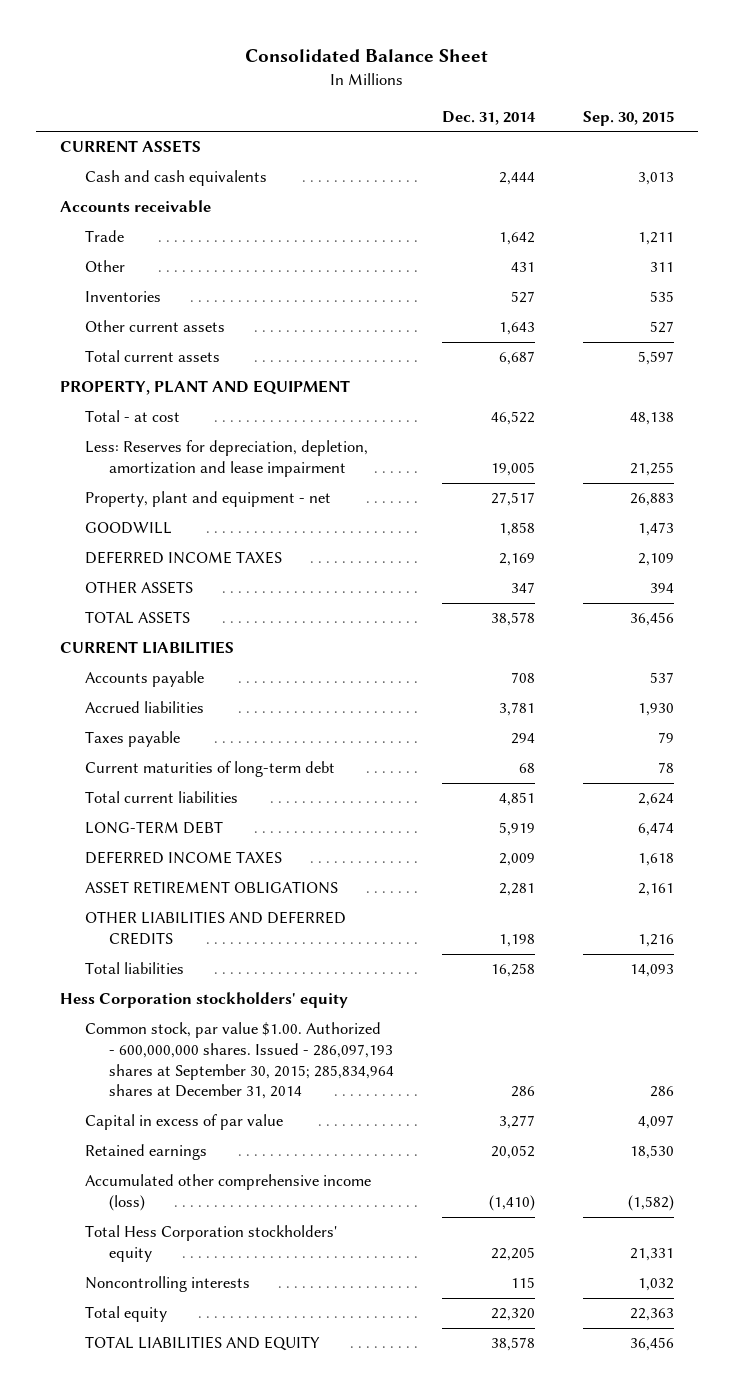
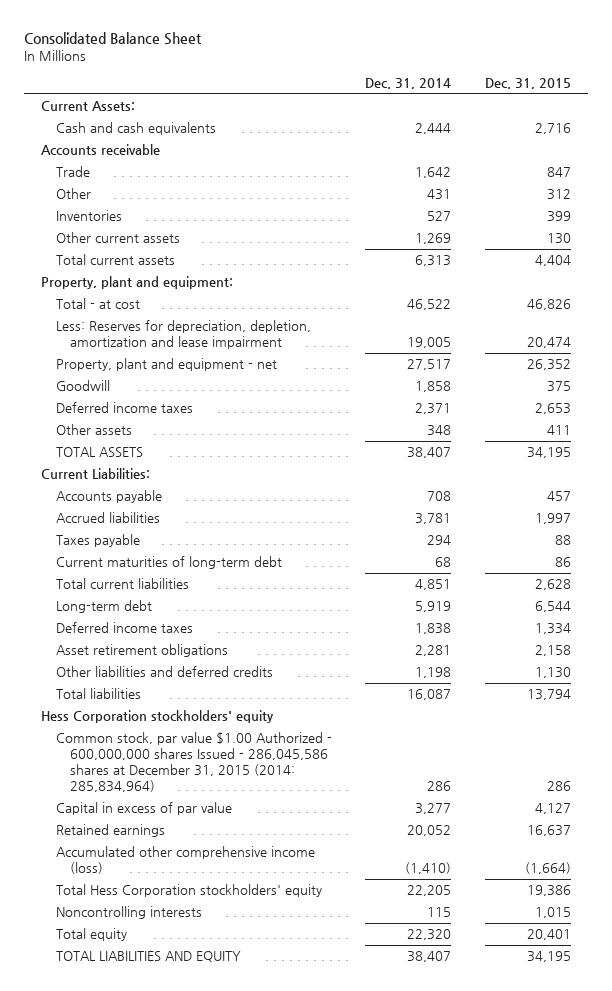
- | Dec. 31, 2014 | Sep. 30, 2015
+ | Dec. 31, 2014 | Dec. 31, 2015
- CURRENT ASSETS
+ Current Assets:
- Other current assets | 1,643 | 527
- Total current assets | 6,687 | 5,597
- PROPERTY, PLANT AND EQUIPMENT
+ Other current assets | 1,269 | 130
+ Total current assets | 6,313 | 4,404
+ Property, plant and equipment:
- GOODWILL | 1,858 | 1,473
- DEFERRED INCOME TAXES | 2,169 | 2,109
- OTHER ASSETS | 347 | 394
- TOTAL ASSETS | 38,578 | 36,456
- CURRENT LIABILITIES
+ Goodwill | 1,858 | 375
+ Deferred income taxes | 2,371 | 2,653
+ Other assets | 348 | 411
+ TOTAL ASSETS | 38,407 | 34,195
+ Current Liabilities:
- LONG-TERM DEBT | 5,919 | 6,474
- DEFERRED INCOME TAXES | 2,009 | 1,618
- ASSET RETIREMENT OBLIGATIONS | 2,281 | 2,161
- OTHER LIABILITIES AND DEFERRED CREDITS | 1,198 | 1,216
- Total liabilities | 16,258 | 14,093
+ Long-term debt | 5,919 | 6,544
+ Deferred income taxes | 1,838 | 1,334
+ Asset retirement obligations | 2,281 | 2,158
+ Other liabilities and deferred credits | 1,198 | 1,130
+ Total liabilities | 16,087 | 13,794
- Common stock, par value $1.00. Authorized - 600,000,000 shares. Issued - 286,097,193 shares at September 30, 2015; 285,834,964 shares at December 31, 2014 | 286 | 286
+ Common stock, par value $1.00 Authorized - 600,000,000 shares Issued - 286,045,586 shares at December 31, 2015 (2014: 285,834,964) | 286 | 286
- TOTAL LIABILITIES AND EQUITY | 38,578 | 36,456
+ TOTAL LIABILITIES AND EQUITY | 38,407 | 34,195

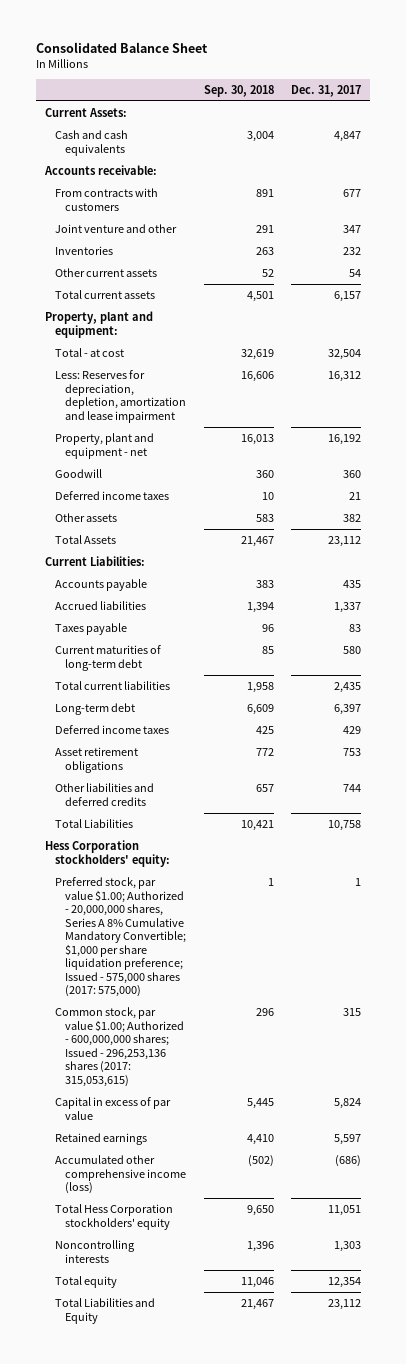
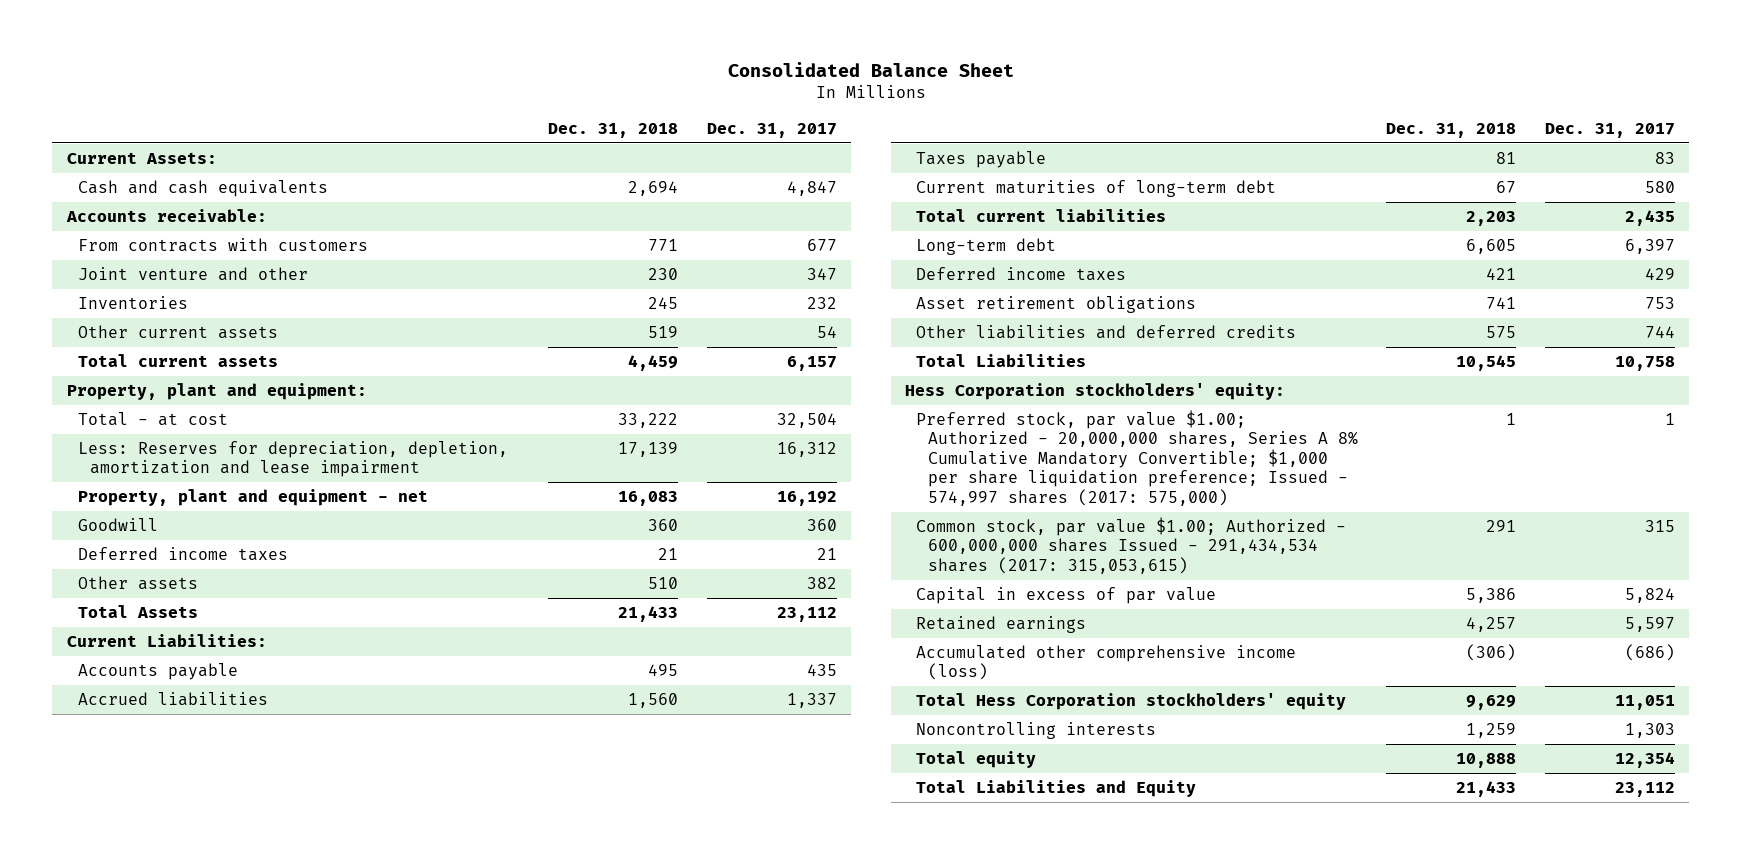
- | Sep. 30, 2018 | Dec. 31, 2017
+ | Dec. 31, 2018 | Dec. 31, 2017
- Preferred stock, par value $1.00; Authorized - 20,000,000 shares, Series A 8% Cumulative Mandatory Convertible; $1,000 per share liquidation preference; Issued - 575,000 shares (2017: 575,000) | 1 | 1
- Common stock, par value $1.00; Authorized - 600,000,000 shares; Issued - 296,253,136 shares (2017: 315,053,615) | 296 | 315
+ Preferred stock, par value $1.00; Authorized - 20,000,000 shares, Series A 8% Cumulative Mandatory Convertible; $1,000 per share liquidation preference; Issued - 574,997 shares (2017: 575,000) | 1 | 1
+ Common stock, par value $1.00; Authorized - 600,000,000 shares Issued - 291,434,534 shares (2017: 315,053,615) | 291 | 315

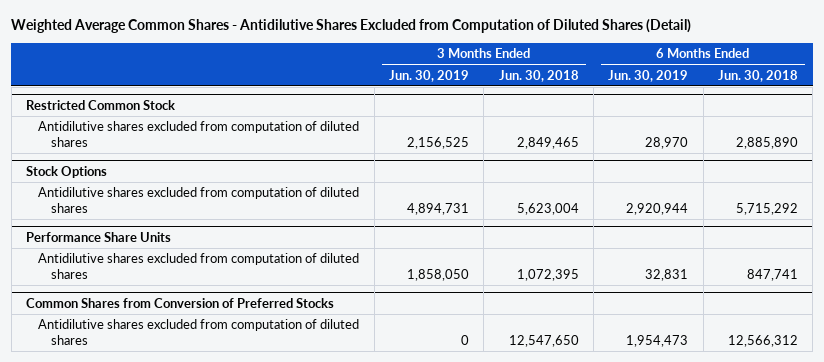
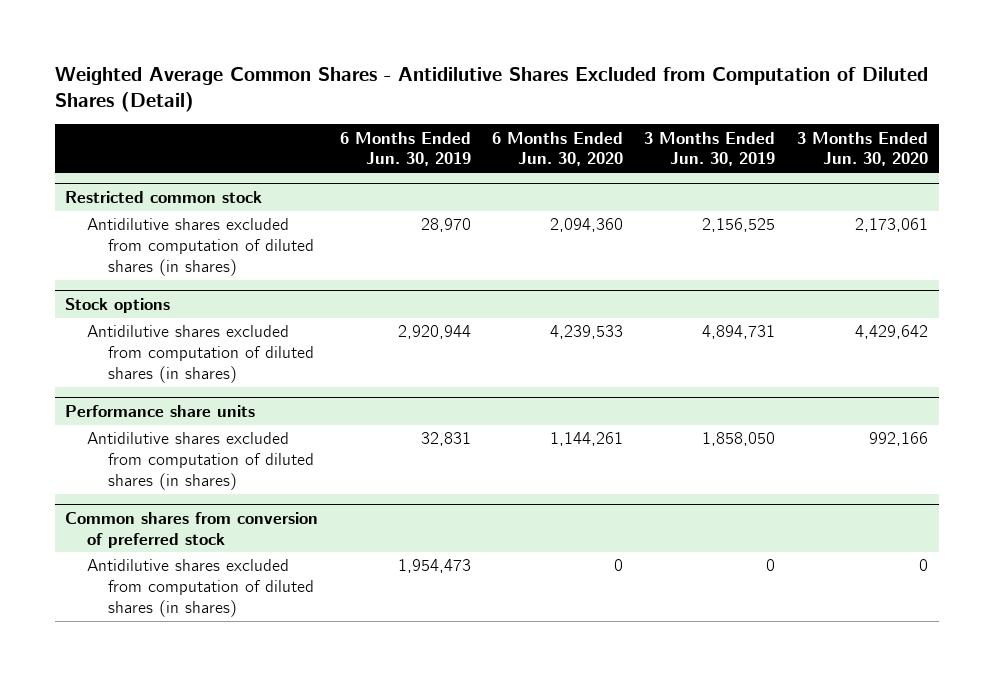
- | 3 Months Ended Jun. 30, 2019 | 3 Months Ended Jun. 30, 2018 | 6 Months Ended Jun. 30, 2019 | 6 Months Ended Jun. 30, 2018
+ | 6 Months Ended Jun. 30, 2019 | 6 Months Ended Jun. 30, 2020 | 3 Months Ended Jun. 30, 2019 | 3 Months Ended Jun. 30, 2020
- Restricted Common Stock
- Antidilutive shares excluded from computation of diluted shares | 2,156,525 | 2,849,465 | 28,970 | 2,885,890
- Stock Options
- Antidilutive shares excluded from computation of diluted shares | 4,894,731 | 5,623,004 | 2,920,944 | 5,715,292
- Performance Share Units
- Antidilutive shares excluded from computation of diluted shares | 1,858,050 | 1,072,395 | 32,831 | 847,741
- Common Shares from Conversion of Preferred Stocks
- Antidilutive shares excluded from computation of diluted shares | 0 | 12,547,650 | 1,954,473 | 12,566,312
+ Restricted common stock
+ Antidilutive shares excluded from computation of diluted shares (in shares) | 28,970 | 2,094,360 | 2,156,525 | 2,173,061
+ Stock options
+ Antidilutive shares excluded from computation of diluted shares (in shares) | 2,920,944 | 4,239,533 | 4,894,731 | 4,429,642
+ Performance share units
+ Antidilutive shares excluded from computation of diluted shares (in shares) | 32,831 | 1,144,261 | 1,858,050 | 992,166
+ Common shares from conversion of preferred stock
+ Antidilutive shares excluded from computation of diluted shares (in shares) | 1,954,473 | 0 | 0 | 0

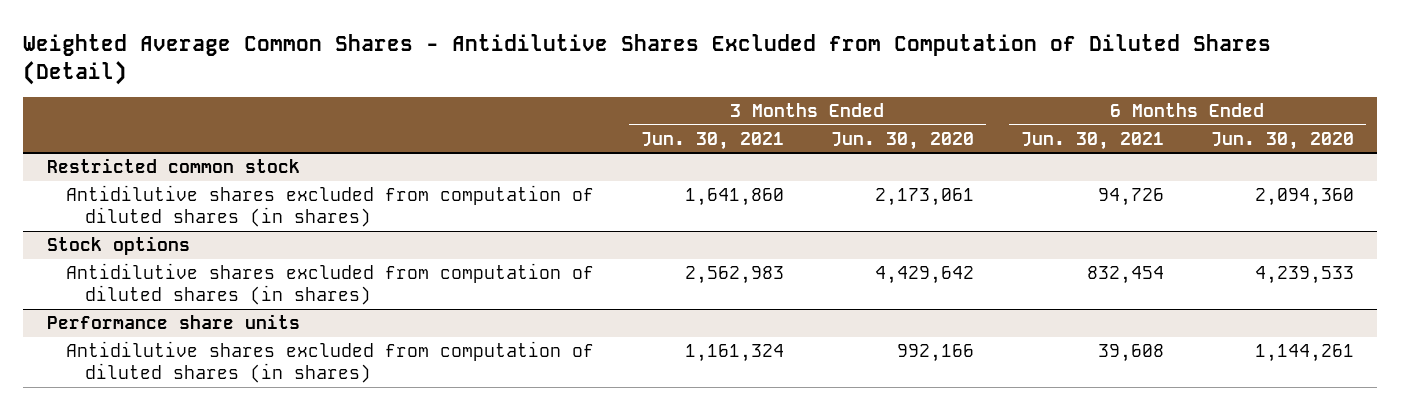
- | 6 Months Ended Jun. 30, 2019 | 6 Months Ended Jun. 30, 2020 | 3 Months Ended Jun. 30, 2019 | 3 Months Ended Jun. 30, 2020
+ | 3 Months Ended Jun. 30, 2021 | 3 Months Ended Jun. 30, 2020 | 6 Months Ended Jun. 30, 2021 | 6 Months Ended Jun. 30, 2020
- Common shares from conversion of preferred stock
- Antidilutive shares excluded from computation of diluted shares (in shares) | 1,954,473 | 0 | 0 | 0

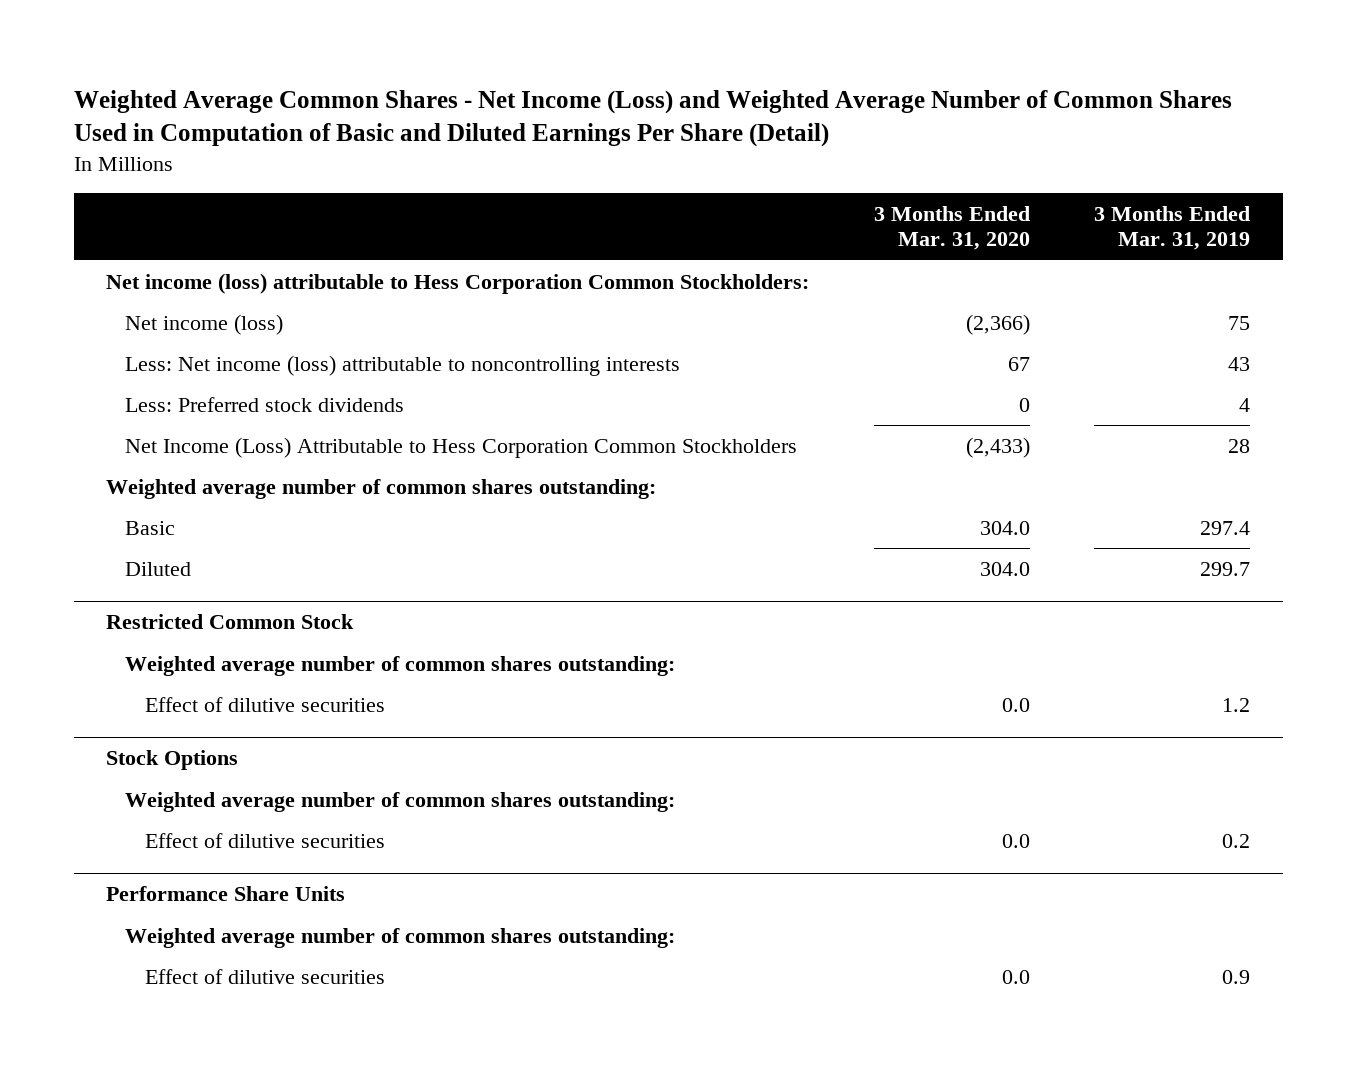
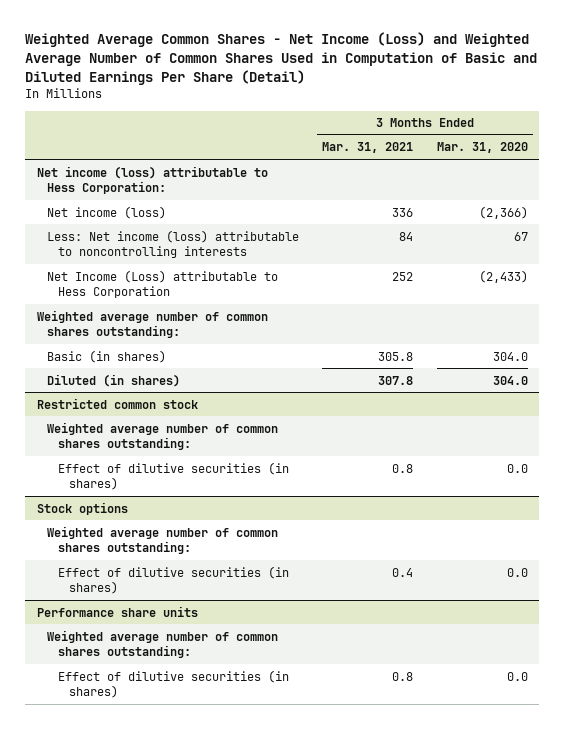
- | 3 Months Ended Mar. 31, 2020 | 3 Months Ended Mar. 31, 2019
+ | 3 Months Ended Mar. 31, 2021 | 3 Months Ended Mar. 31, 2020
- Net income (loss) attributable to Hess Corporation Common Stockholders:
+ Net income (loss) attributable to Hess Corporation:
- Less: Preferred stock dividends | 0 | 4
- Net Income (Loss) Attributable to Hess Corporation Common Stockholders | (2,433) | 28
+ Net Income (Loss) attributable to Hess Corporation | 252 | (2,433)
- Basic | 304.0 | 297.4
- Diluted | 304.0 | 299.7
- Restricted Common Stock
+ Basic (in shares) | 305.8 | 304.0
+ Diluted (in shares) | 307.8 | 304.0
+ Restricted common stock
- Effect of dilutive securities | 0.0 | 1.2
- Stock Options
+ Effect of dilutive securities (in shares) | 0.8 | 0.0
+ Stock options
- Effect of dilutive securities | 0.0 | 0.2
- Performance Share Units
+ Effect of dilutive securities (in shares) | 0.4 | 0.0
+ Performance share units
- Effect of dilutive securities | 0.0 | 0.9
+ Effect of dilutive securities (in shares) | 0.8 | 0.0

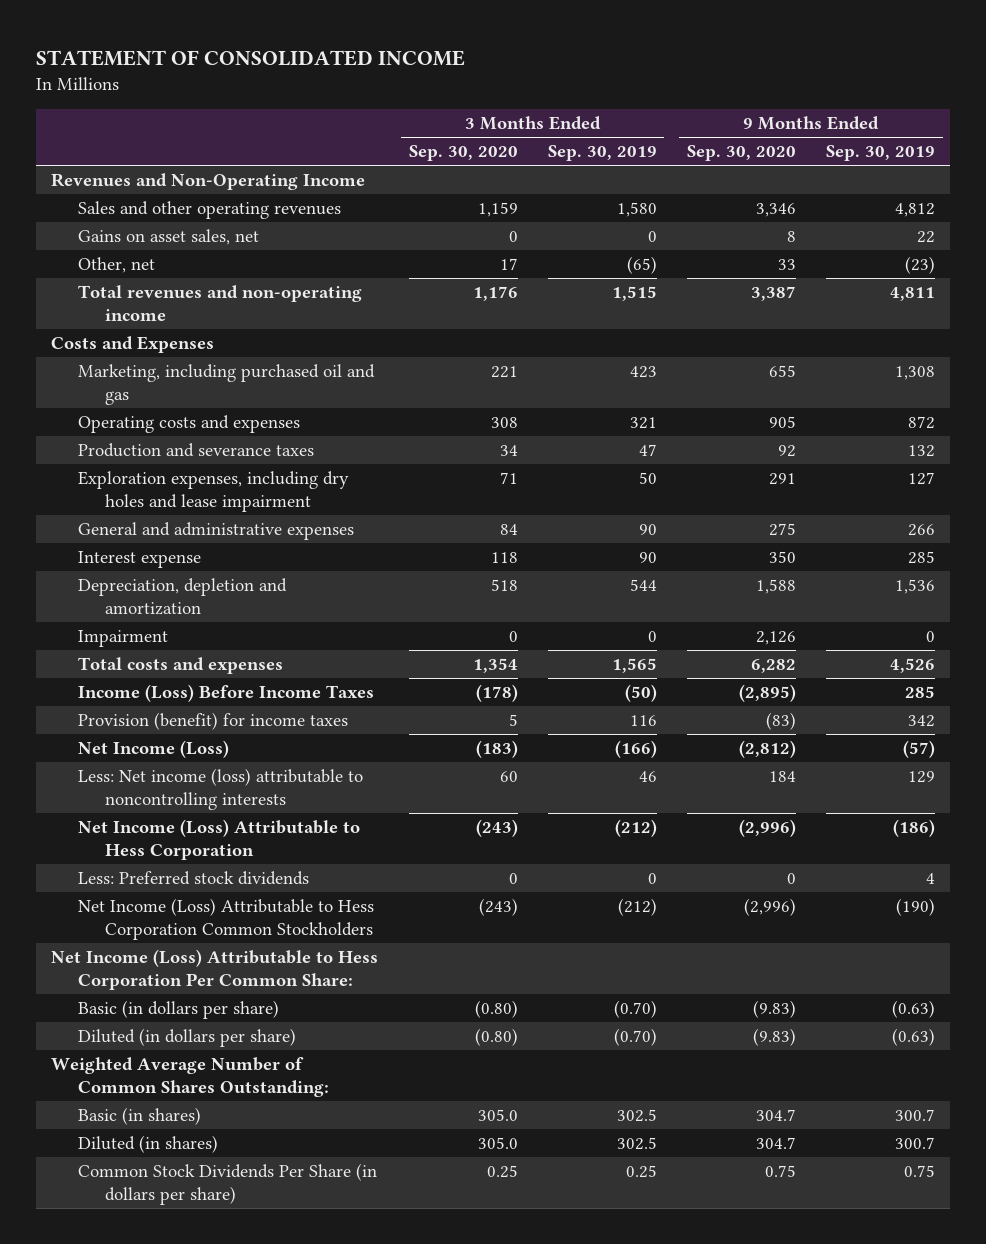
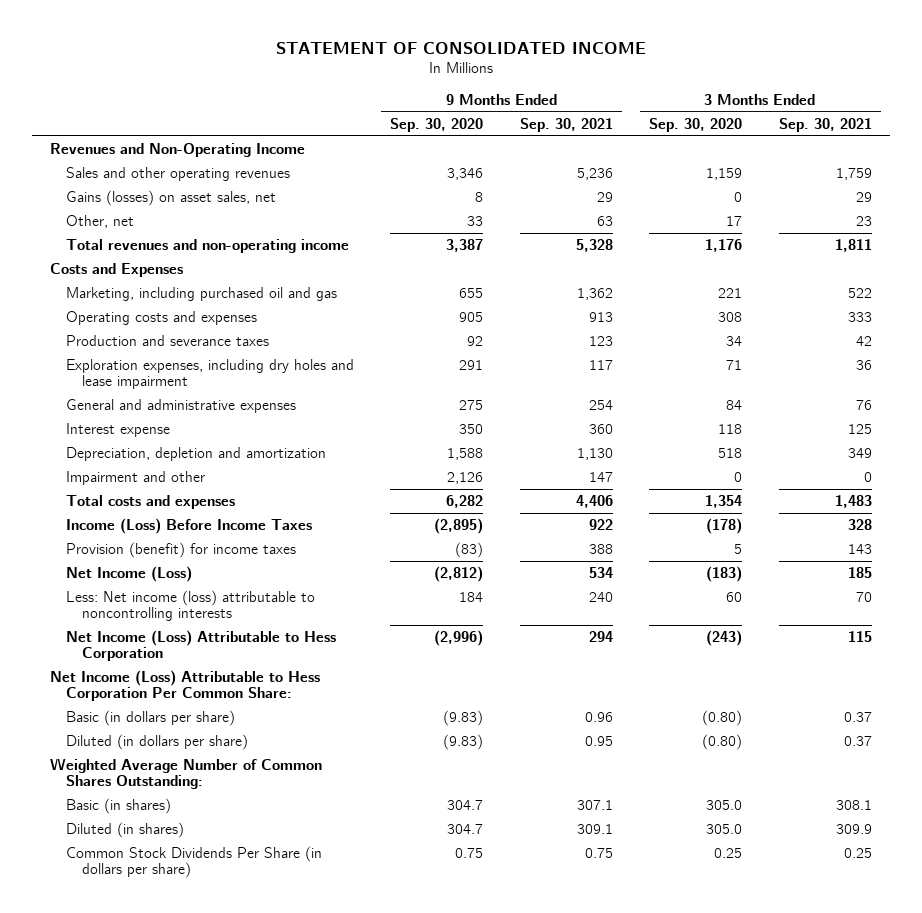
- | 3 Months Ended Sep. 30, 2020 | 3 Months Ended Sep. 30, 2019 | 9 Months Ended Sep. 30, 2020 | 9 Months Ended Sep. 30, 2019
+ | 9 Months Ended Sep. 30, 2020 | 9 Months Ended Sep. 30, 2021 | 3 Months Ended Sep. 30, 2020 | 3 Months Ended Sep. 30, 2021
- Gains on asset sales, net | 0 | 0 | 8 | 22
+ Gains (losses) on asset sales, net | 8 | 29 | 0 | 29
- Impairment | 0 | 0 | 2,126 | 0
+ Impairment and other | 2,126 | 147 | 0 | 0
- Less: Preferred stock dividends | 0 | 0 | 0 | 4
- Net Income (Loss) Attributable to Hess Corporation Common Stockholders | (243) | (212) | (2,996) | (190)

